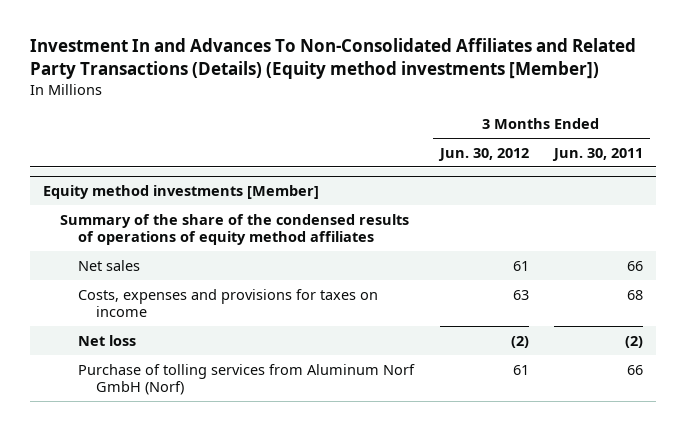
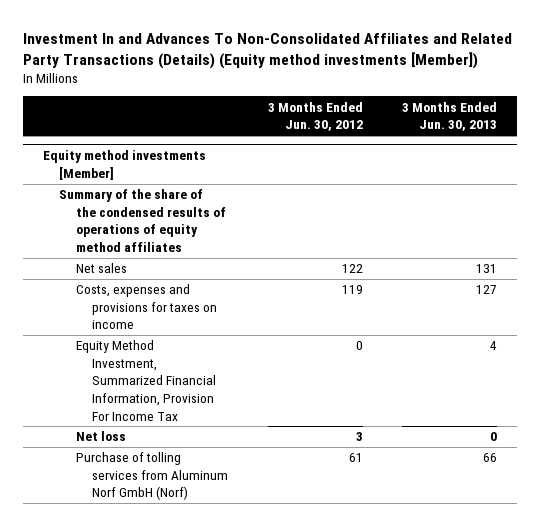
- | 3 Months Ended Jun. 30, 2012 | 3 Months Ended Jun. 30, 2011
+ | 3 Months Ended Jun. 30, 2012 | 3 Months Ended Jun. 30, 2013
@ Equity method investments [Member]
- Net sales | 61 | 66
- Costs, expenses and provisions for taxes on income | 63 | 68
- Net loss | (2) | (2)
+ Net sales | 122 | 131
+ Costs, expenses and provisions for taxes on income | 119 | 127
+ Equity Method Investment, Summarized Financial Information, Provision For Income Tax | 0 | 4
+ Net loss | 3 | 0

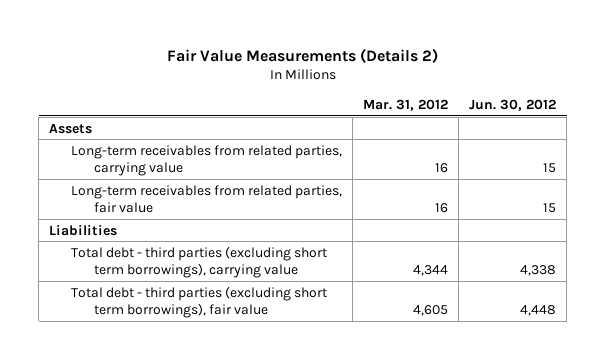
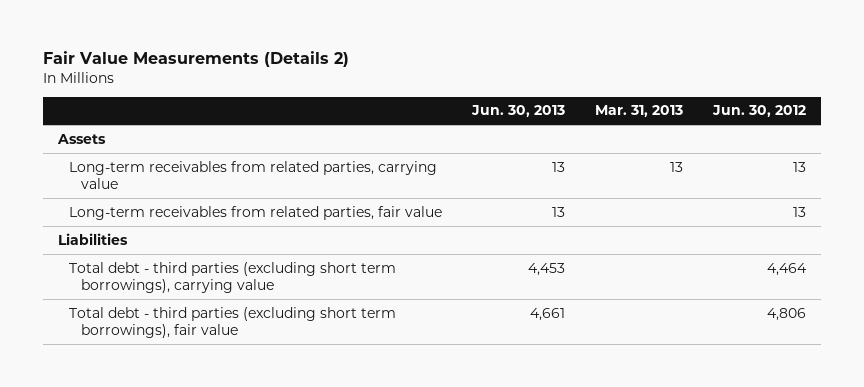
- | Mar. 31, 2012 | Jun. 30, 2012
+ | Jun. 30, 2013 | Mar. 31, 2013 | Jun. 30, 2012
- Long-term receivables from related parties, carrying value | 16 | 15
- Long-term receivables from related parties, fair value | 16 | 15
+ Long-term receivables from related parties, carrying value | 13 | 13 | 13
+ Long-term receivables from related parties, fair value | 13 | | 13
- Total debt - third parties (excluding short term borrowings), carrying value | 4,344 | 4,338
- Total debt - third parties (excluding short term borrowings), fair value | 4,605 | 4,448
+ Total debt - third parties (excluding short term borrowings), carrying value | 4,453 | | 4,464
+ Total debt - third parties (excluding short term borrowings), fair value | 4,661 | | 4,806

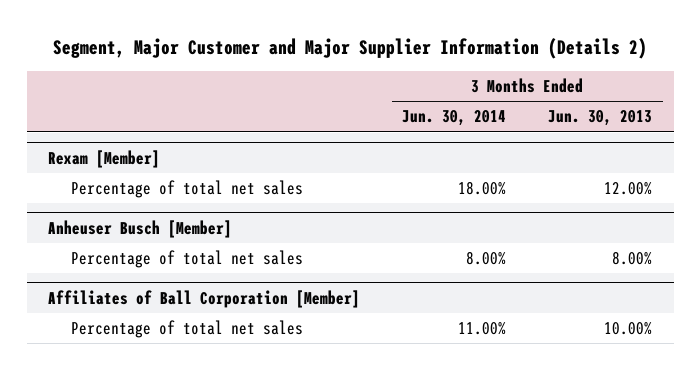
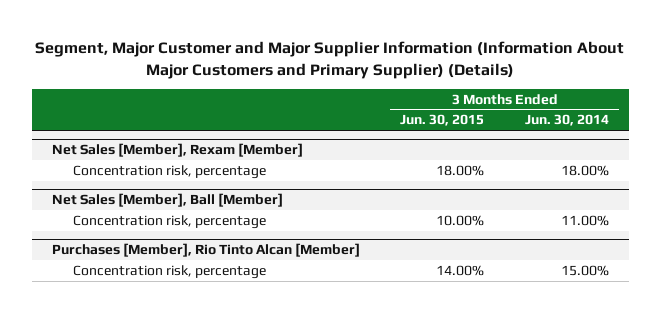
- Segment, Major Customer and Major Supplier Information (Details 2)
+ Segment, Major Customer and Major Supplier Information (Information About Major Customers and Primary Supplier) (Details)
- | 3 Months Ended Jun. 30, 2014 | 3 Months Ended Jun. 30, 2013
+ | 3 Months Ended Jun. 30, 2015 | 3 Months Ended Jun. 30, 2014
- Rexam [Member]
- Percentage of total net sales | 18.00% | 12.00%
- Anheuser Busch [Member]
- Percentage of total net sales | 8.00% | 8.00%
- Affiliates of Ball Corporation [Member]
- Percentage of total net sales | 11.00% | 10.00%
+ Net Sales [Member], Rexam [Member]
+ Concentration risk, percentage | 18.00% | 18.00%
+ Net Sales [Member], Ball [Member]
+ Concentration risk, percentage | 10.00% | 11.00%
+ Purchases [Member], Rio Tinto Alcan [Member]
+ Concentration risk, percentage | 14.00% | 15.00%

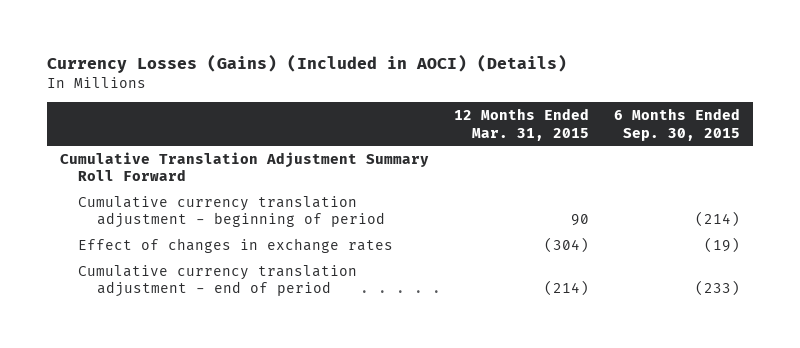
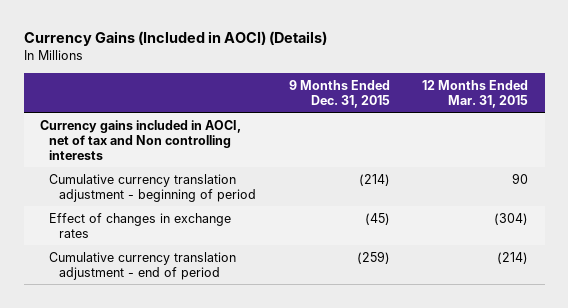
- Currency Losses (Gains) (Included in AOCI) (Details)
+ Currency Gains (Included in AOCI) (Details)
- | 12 Months Ended Mar. 31, 2015 | 6 Months Ended Sep. 30, 2015
+ | 9 Months Ended Dec. 31, 2015 | 12 Months Ended Mar. 31, 2015
- Cumulative Translation Adjustment Summary Roll Forward
+ Currency gains included in AOCI, net of tax and Non controlling interests

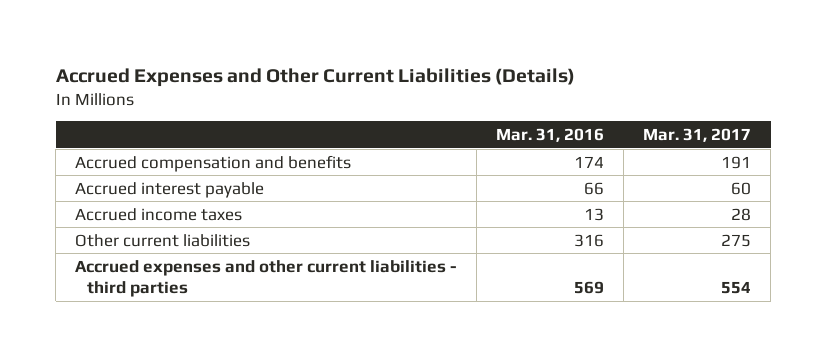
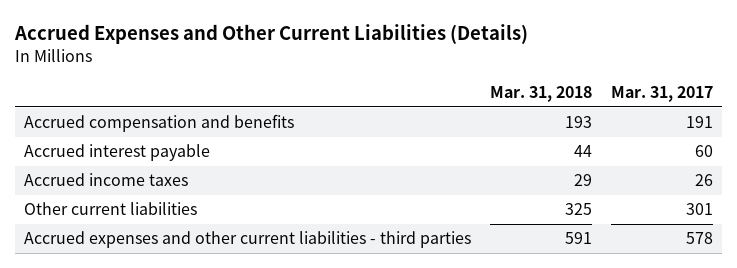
- | Mar. 31, 2016 | Mar. 31, 2017
+ | Mar. 31, 2018 | Mar. 31, 2017
- Accrued income taxes | 13 | 28
- Other current liabilities | 316 | 275
- Accrued expenses and other current liabilities - third parties | 569 | 554
+ Accrued income taxes | 29 | 26
+ Other current liabilities | 325 | 301
+ Accrued expenses and other current liabilities - third parties | 591 | 578

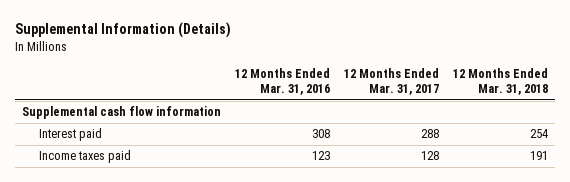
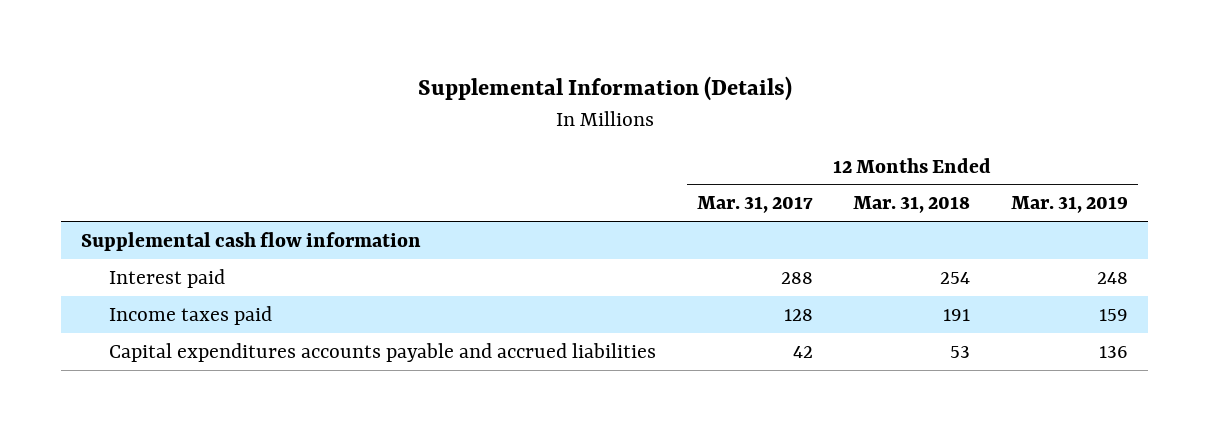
- | 12 Months Ended Mar. 31, 2016 | 12 Months Ended Mar. 31, 2017 | 12 Months Ended Mar. 31, 2018
+ | 12 Months Ended Mar. 31, 2017 | 12 Months Ended Mar. 31, 2018 | 12 Months Ended Mar. 31, 2019
+ Capital expenditures accounts payable and accrued liabilities | 42 | 53 | 136

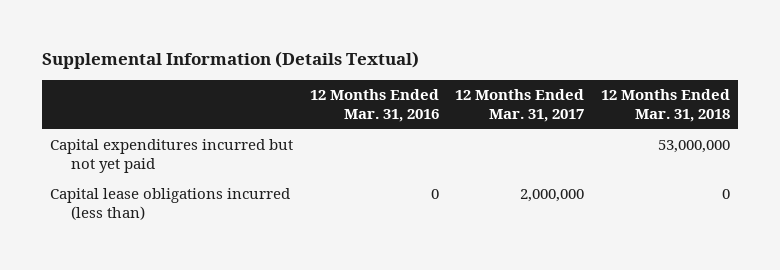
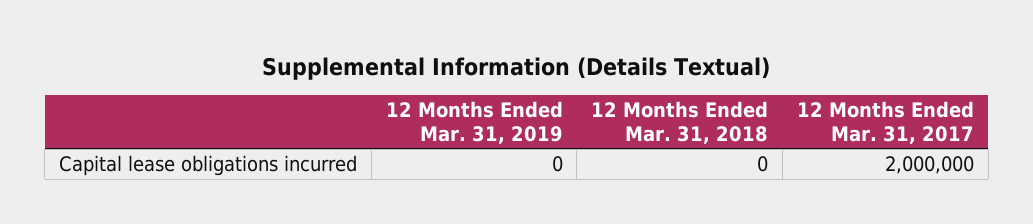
- | 12 Months Ended Mar. 31, 2016 | 12 Months Ended Mar. 31, 2017 | 12 Months Ended Mar. 31, 2018
+ | 12 Months Ended Mar. 31, 2019 | 12 Months Ended Mar. 31, 2018 | 12 Months Ended Mar. 31, 2017
- Capital expenditures incurred but not yet paid | | | 53,000,000
- Capital lease obligations incurred (less than) | 0 | 2,000,000 | 0
+ Capital lease obligations incurred | 0 | 0 | 2,000,000

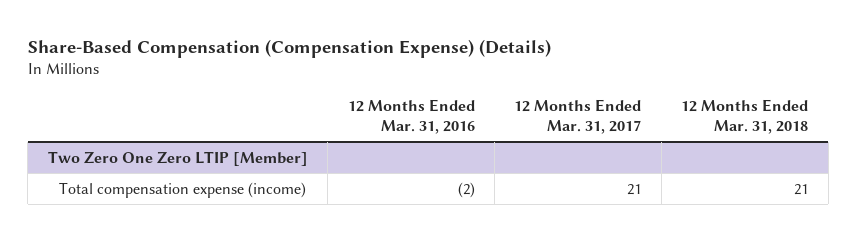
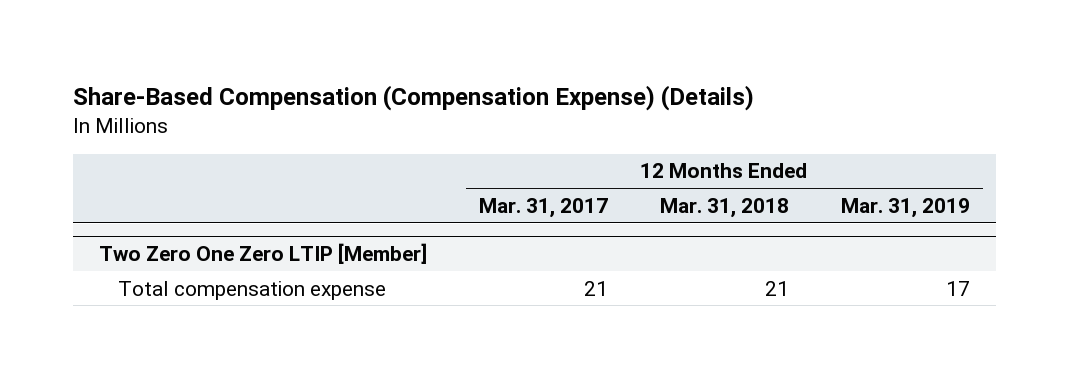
- | 12 Months Ended Mar. 31, 2016 | 12 Months Ended Mar. 31, 2017 | 12 Months Ended Mar. 31, 2018
+ | 12 Months Ended Mar. 31, 2017 | 12 Months Ended Mar. 31, 2018 | 12 Months Ended Mar. 31, 2019
@ Two Zero One Zero LTIP [Member]
- Total compensation expense (income) | (2) | 21 | 21
+ Total compensation expense | 21 | 21 | 17

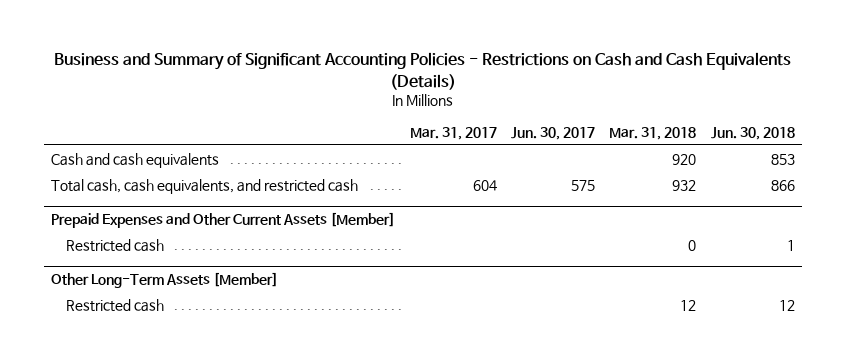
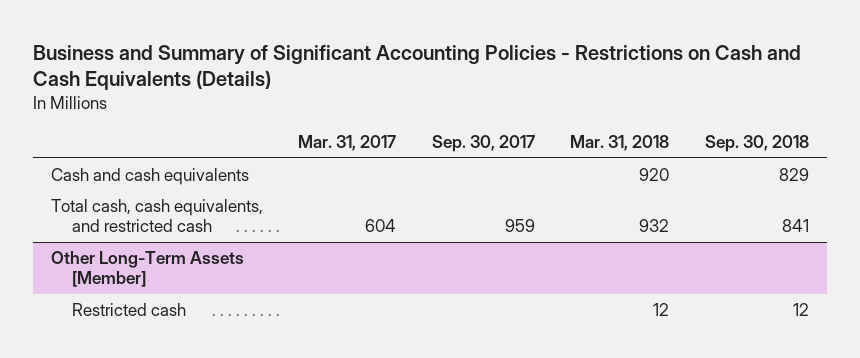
- | Mar. 31, 2017 | Jun. 30, 2017 | Mar. 31, 2018 | Jun. 30, 2018
+ | Mar. 31, 2017 | Sep. 30, 2017 | Mar. 31, 2018 | Sep. 30, 2018
- Prepaid Expenses and Other Current Assets [Member]
- Restricted cash | | | 0 | 1

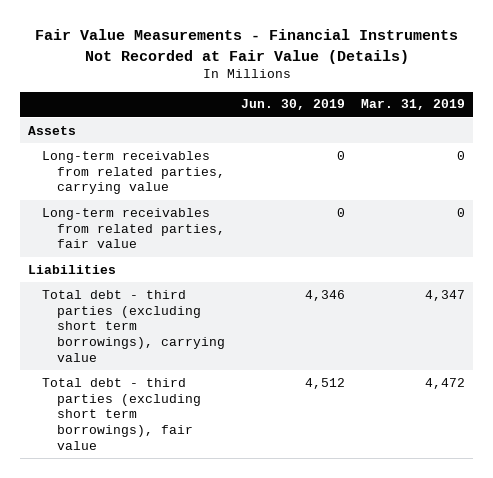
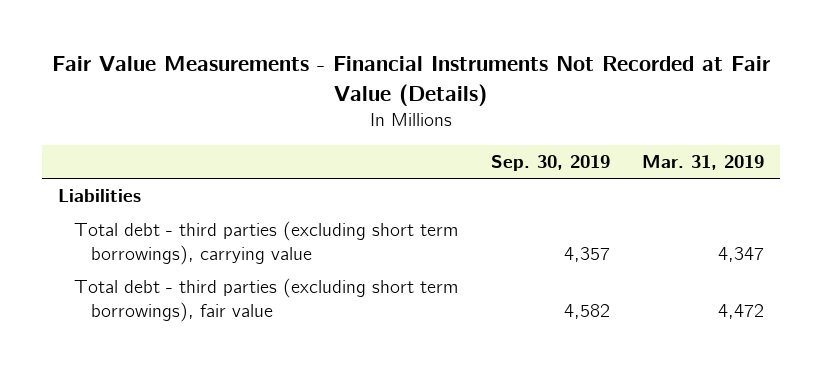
- | Jun. 30, 2019 | Mar. 31, 2019
+ | Sep. 30, 2019 | Mar. 31, 2019
- Assets
- Long-term receivables from related parties, carrying value | 0 | 0
- Long-term receivables from related parties, fair value | 0 | 0

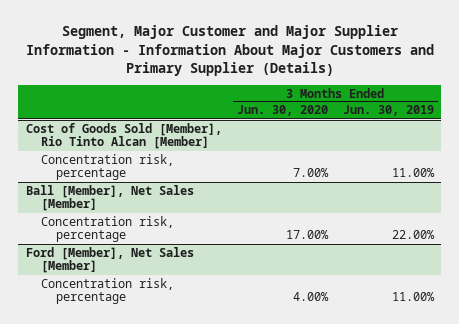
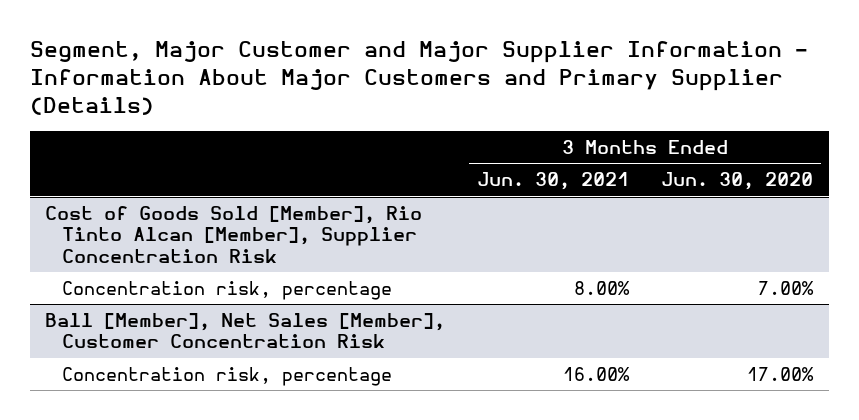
- | 3 Months Ended Jun. 30, 2020 | 3 Months Ended Jun. 30, 2019
+ | 3 Months Ended Jun. 30, 2021 | 3 Months Ended Jun. 30, 2020
- Cost of Goods Sold [Member], Rio Tinto Alcan [Member]
+ Cost of Goods Sold [Member], Rio Tinto Alcan [Member], Supplier Concentration Risk
- Ball [Member], Net Sales [Member]
+ Ball [Member], Net Sales [Member], Customer Concentration Risk
- Ford [Member], Net Sales [Member]
- Concentration risk, percentage | 4.00% | 11.00%

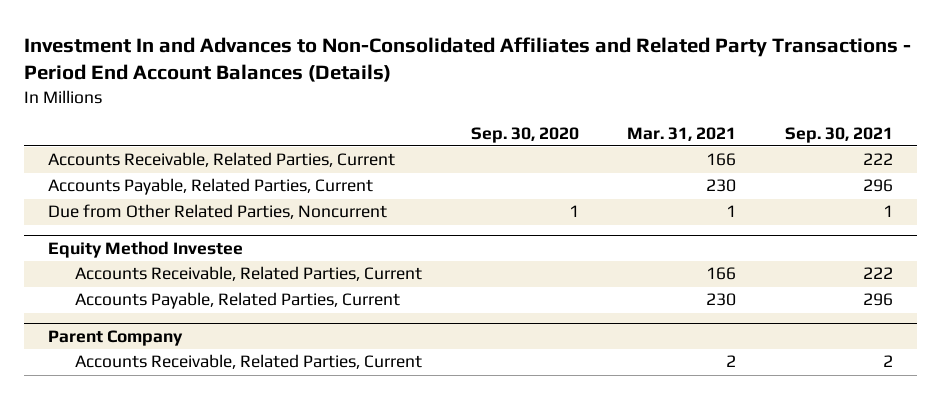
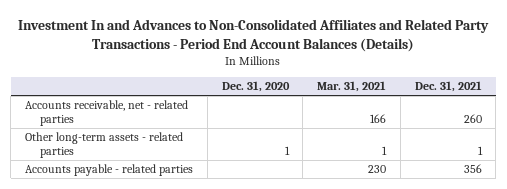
- | Sep. 30, 2020 | Mar. 31, 2021 | Sep. 30, 2021
+ | Dec. 31, 2020 | Mar. 31, 2021 | Dec. 31, 2021
- Accounts Receivable, Related Parties, Current | | 166 | 222
- Accounts Payable, Related Parties, Current | | 230 | 296
- Due from Other Related Parties, Noncurrent | 1 | 1 | 1
- Equity Method Investee
- Accounts Receivable, Related Parties, Current | | 166 | 222
- Accounts Payable, Related Parties, Current | | 230 | 296
- Parent Company
- Accounts Receivable, Related Parties, Current | | 2 | 2
+ Accounts receivable, net - related parties | | 166 | 260
+ Other long-term assets - related parties | 1 | 1 | 1
+ Accounts payable - related parties | | 230 | 356

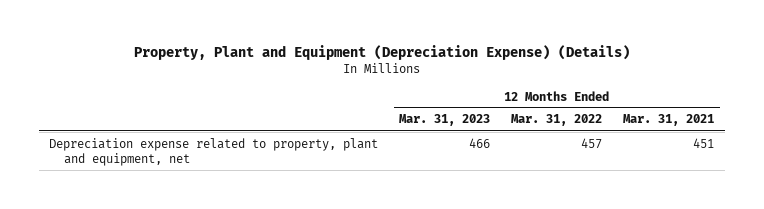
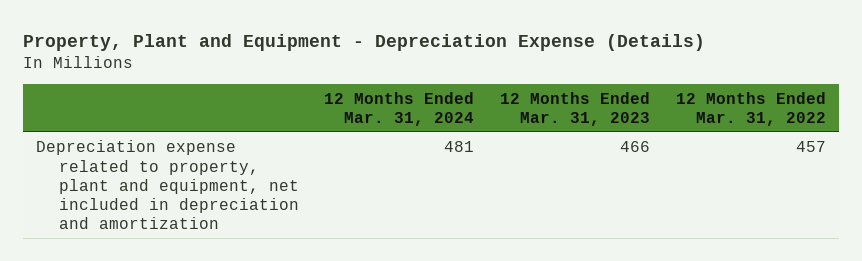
- Property, Plant and Equipment (Depreciation Expense) (Details)
+ Property, Plant and Equipment - Depreciation Expense (Details)
- | 12 Months Ended Mar. 31, 2023 | 12 Months Ended Mar. 31, 2022 | 12 Months Ended Mar. 31, 2021
+ | 12 Months Ended Mar. 31, 2024 | 12 Months Ended Mar. 31, 2023 | 12 Months Ended Mar. 31, 2022
- Depreciation expense related to property, plant and equipment, net | 466 | 457 | 451
+ Depreciation expense related to property, plant and equipment, net included in depreciation and amortization | 481 | 466 | 457

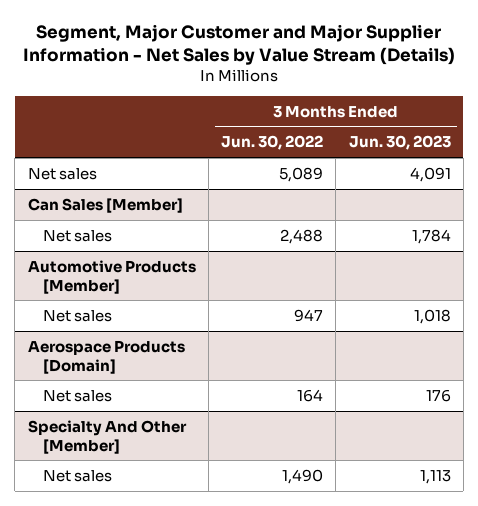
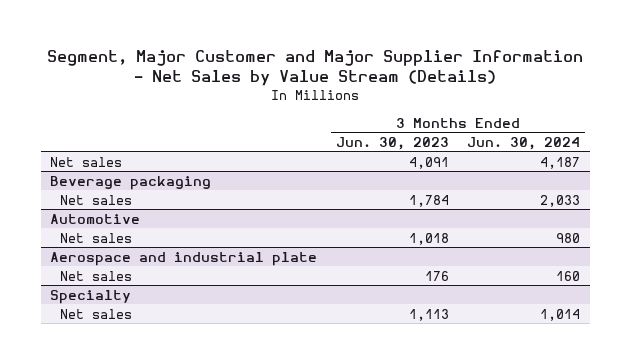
- | 3 Months Ended Jun. 30, 2022 | 3 Months Ended Jun. 30, 2023
+ | 3 Months Ended Jun. 30, 2023 | 3 Months Ended Jun. 30, 2024
- Can Sales [Member]
+ Beverage packaging
- Automotive Products [Member]
+ Automotive
- Aerospace Products [Domain]
+ Aerospace and industrial plate
- Specialty And Other [Member]
+ Specialty

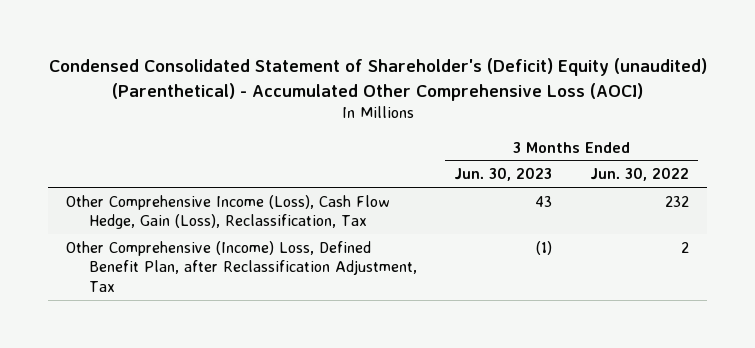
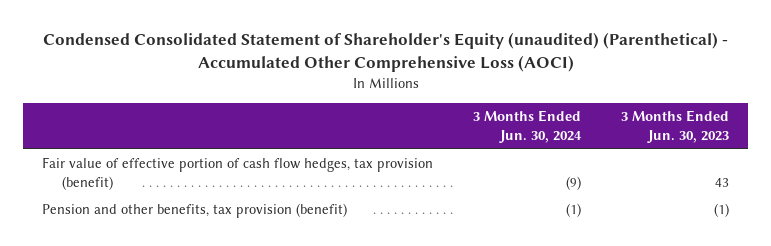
- Condensed Consolidated Statement of Shareholder's (Deficit) Equity (unaudited) (Parenthetical) - Accumulated Other Comprehensive Loss (AOCI)
+ Condensed Consolidated Statement of Shareholder's Equity (unaudited) (Parenthetical) - Accumulated Other Comprehensive Loss (AOCI)
- | 3 Months Ended Jun. 30, 2023 | 3 Months Ended Jun. 30, 2022
+ | 3 Months Ended Jun. 30, 2024 | 3 Months Ended Jun. 30, 2023
- Other Comprehensive Income (Loss), Cash Flow Hedge, Gain (Loss), Reclassification, Tax | 43 | 232
- Other Comprehensive (Income) Loss, Defined Benefit Plan, after Reclassification Adjustment, Tax | (1) | 2
+ Fair value of effective portion of cash flow hedges, tax provision (benefit) | (9) | 43
+ Pension and other benefits, tax provision (benefit) | (1) | (1)

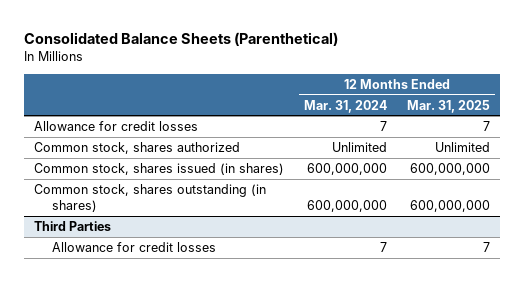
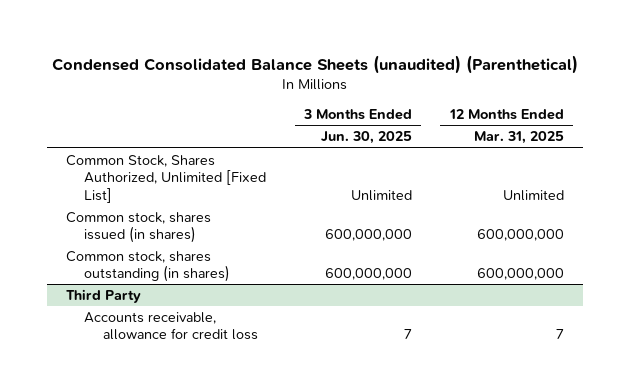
- Consolidated Balance Sheets (Parenthetical)
+ Condensed Consolidated Balance Sheets (unaudited) (Parenthetical)
- | 12 Months Ended Mar. 31, 2024 | 12 Months Ended Mar. 31, 2025
+ | 3 Months Ended Jun. 30, 2025 | 12 Months Ended Mar. 31, 2025
- Allowance for credit losses | 7 | 7
- Common stock, shares authorized | Unlimited | Unlimited
+ Common Stock, Shares Authorized, Unlimited [Fixed List] | Unlimited | Unlimited
- Third Parties
- Allowance for credit losses | 7 | 7
+ Third Party
+ Accounts receivable, allowance for credit loss | 7 | 7

